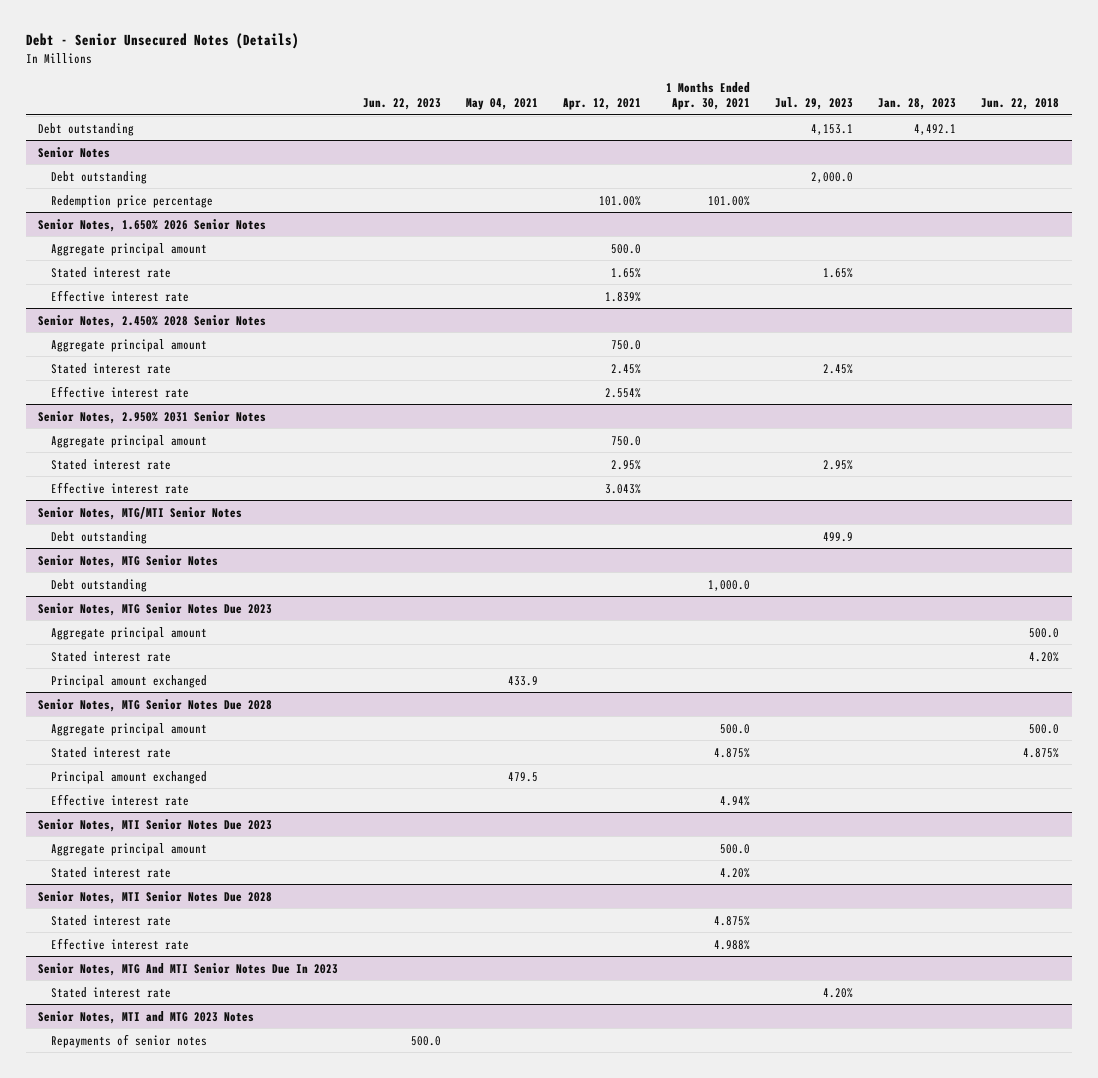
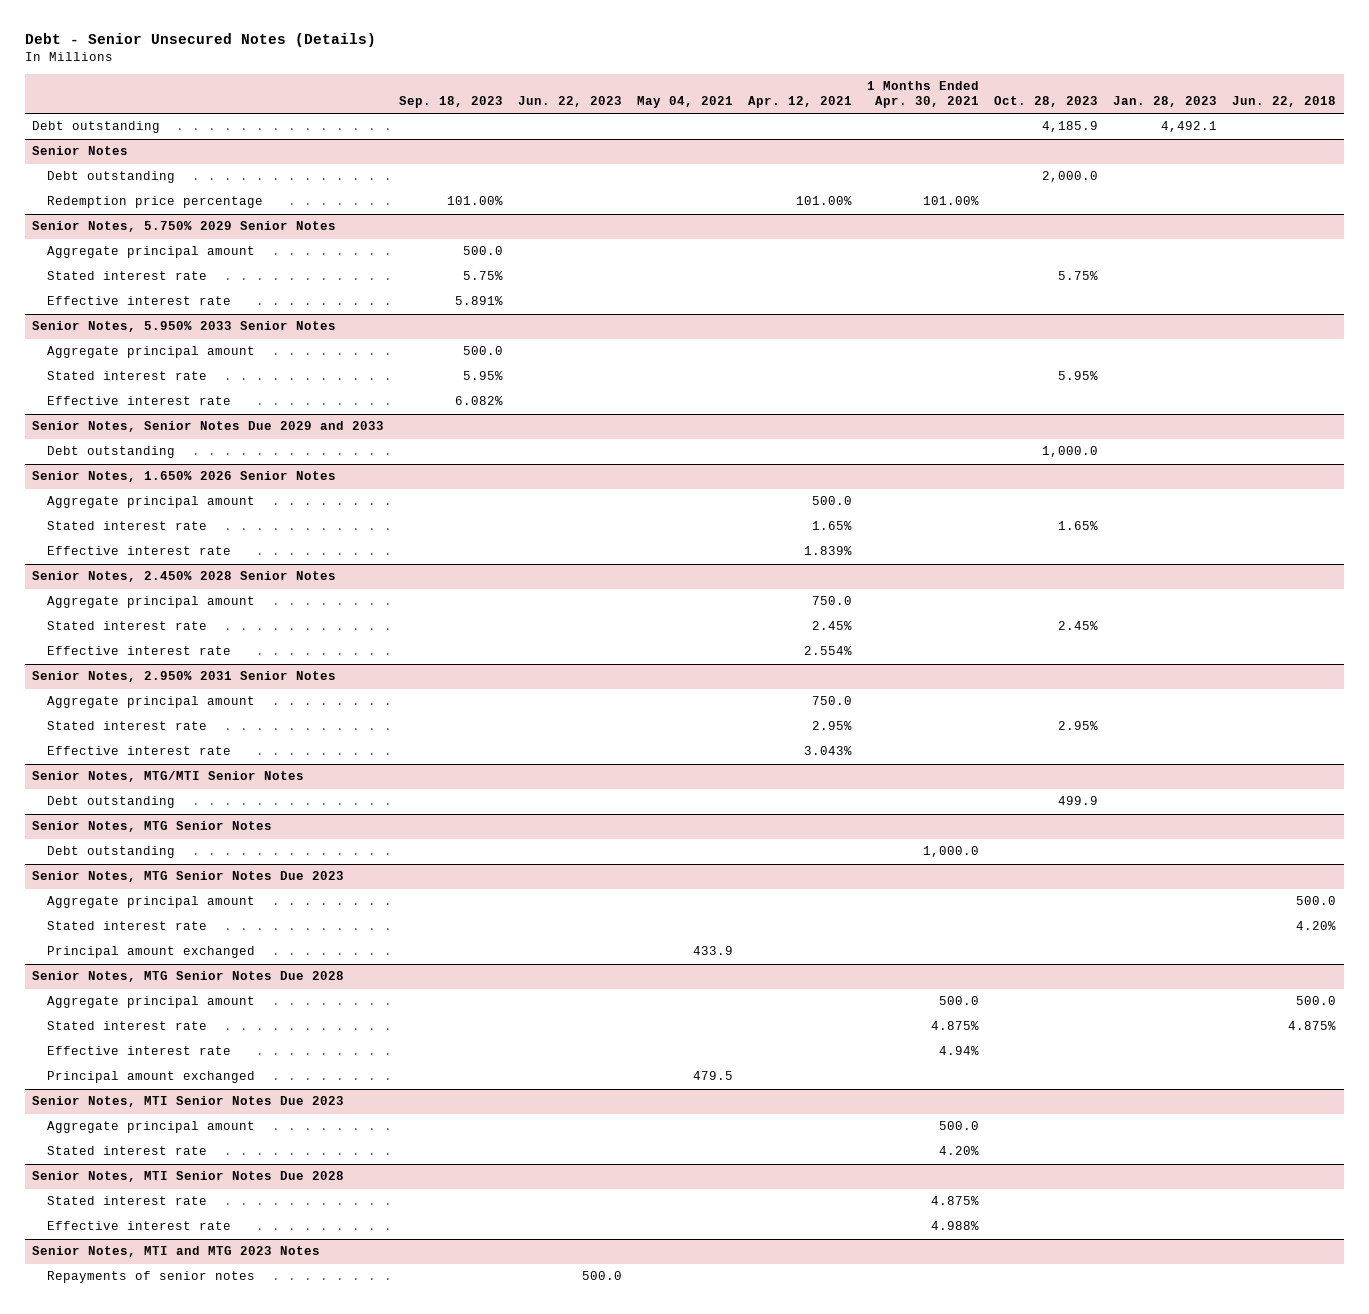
- | Jun. 22, 2023 | May 04, 2021 | Apr. 12, 2021 | 1 Months Ended Apr. 30, 2021 | Jul. 29, 2023 | Jan. 28, 2023 | Jun. 22, 2018
+ | Sep. 18, 2023 | Jun. 22, 2023 | May 04, 2021 | Apr. 12, 2021 | 1 Months Ended Apr. 30, 2021 | Oct. 28, 2023 | Jan. 28, 2023 | Jun. 22, 2018
+ Senior Notes, 5.750% 2029 Senior Notes
+ Aggregate principal amount | 500.0 | | | | | | |
+ Stated interest rate | 5.75% | | | | | 5.75% | |
+ Effective interest rate | 5.891% | | | | | | |
+ Senior Notes, 5.950% 2033 Senior Notes
+ Aggregate principal amount | 500.0 | | | | | | |
+ Stated interest rate | 5.95% | | | | | 5.95% | |
+ Effective interest rate | 6.082% | | | | | | |
+ Senior Notes, Senior Notes Due 2029 and 2033
+ Debt outstanding | | | | | | 1,000.0 | |
@ Senior Notes, MTG Senior Notes Due 2028
moved down: Principal amount exchanged | | | 479.5 | | | | |
- Senior Notes, MTG And MTI Senior Notes Due In 2023
- Stated interest rate | | | | | 4.20% | |

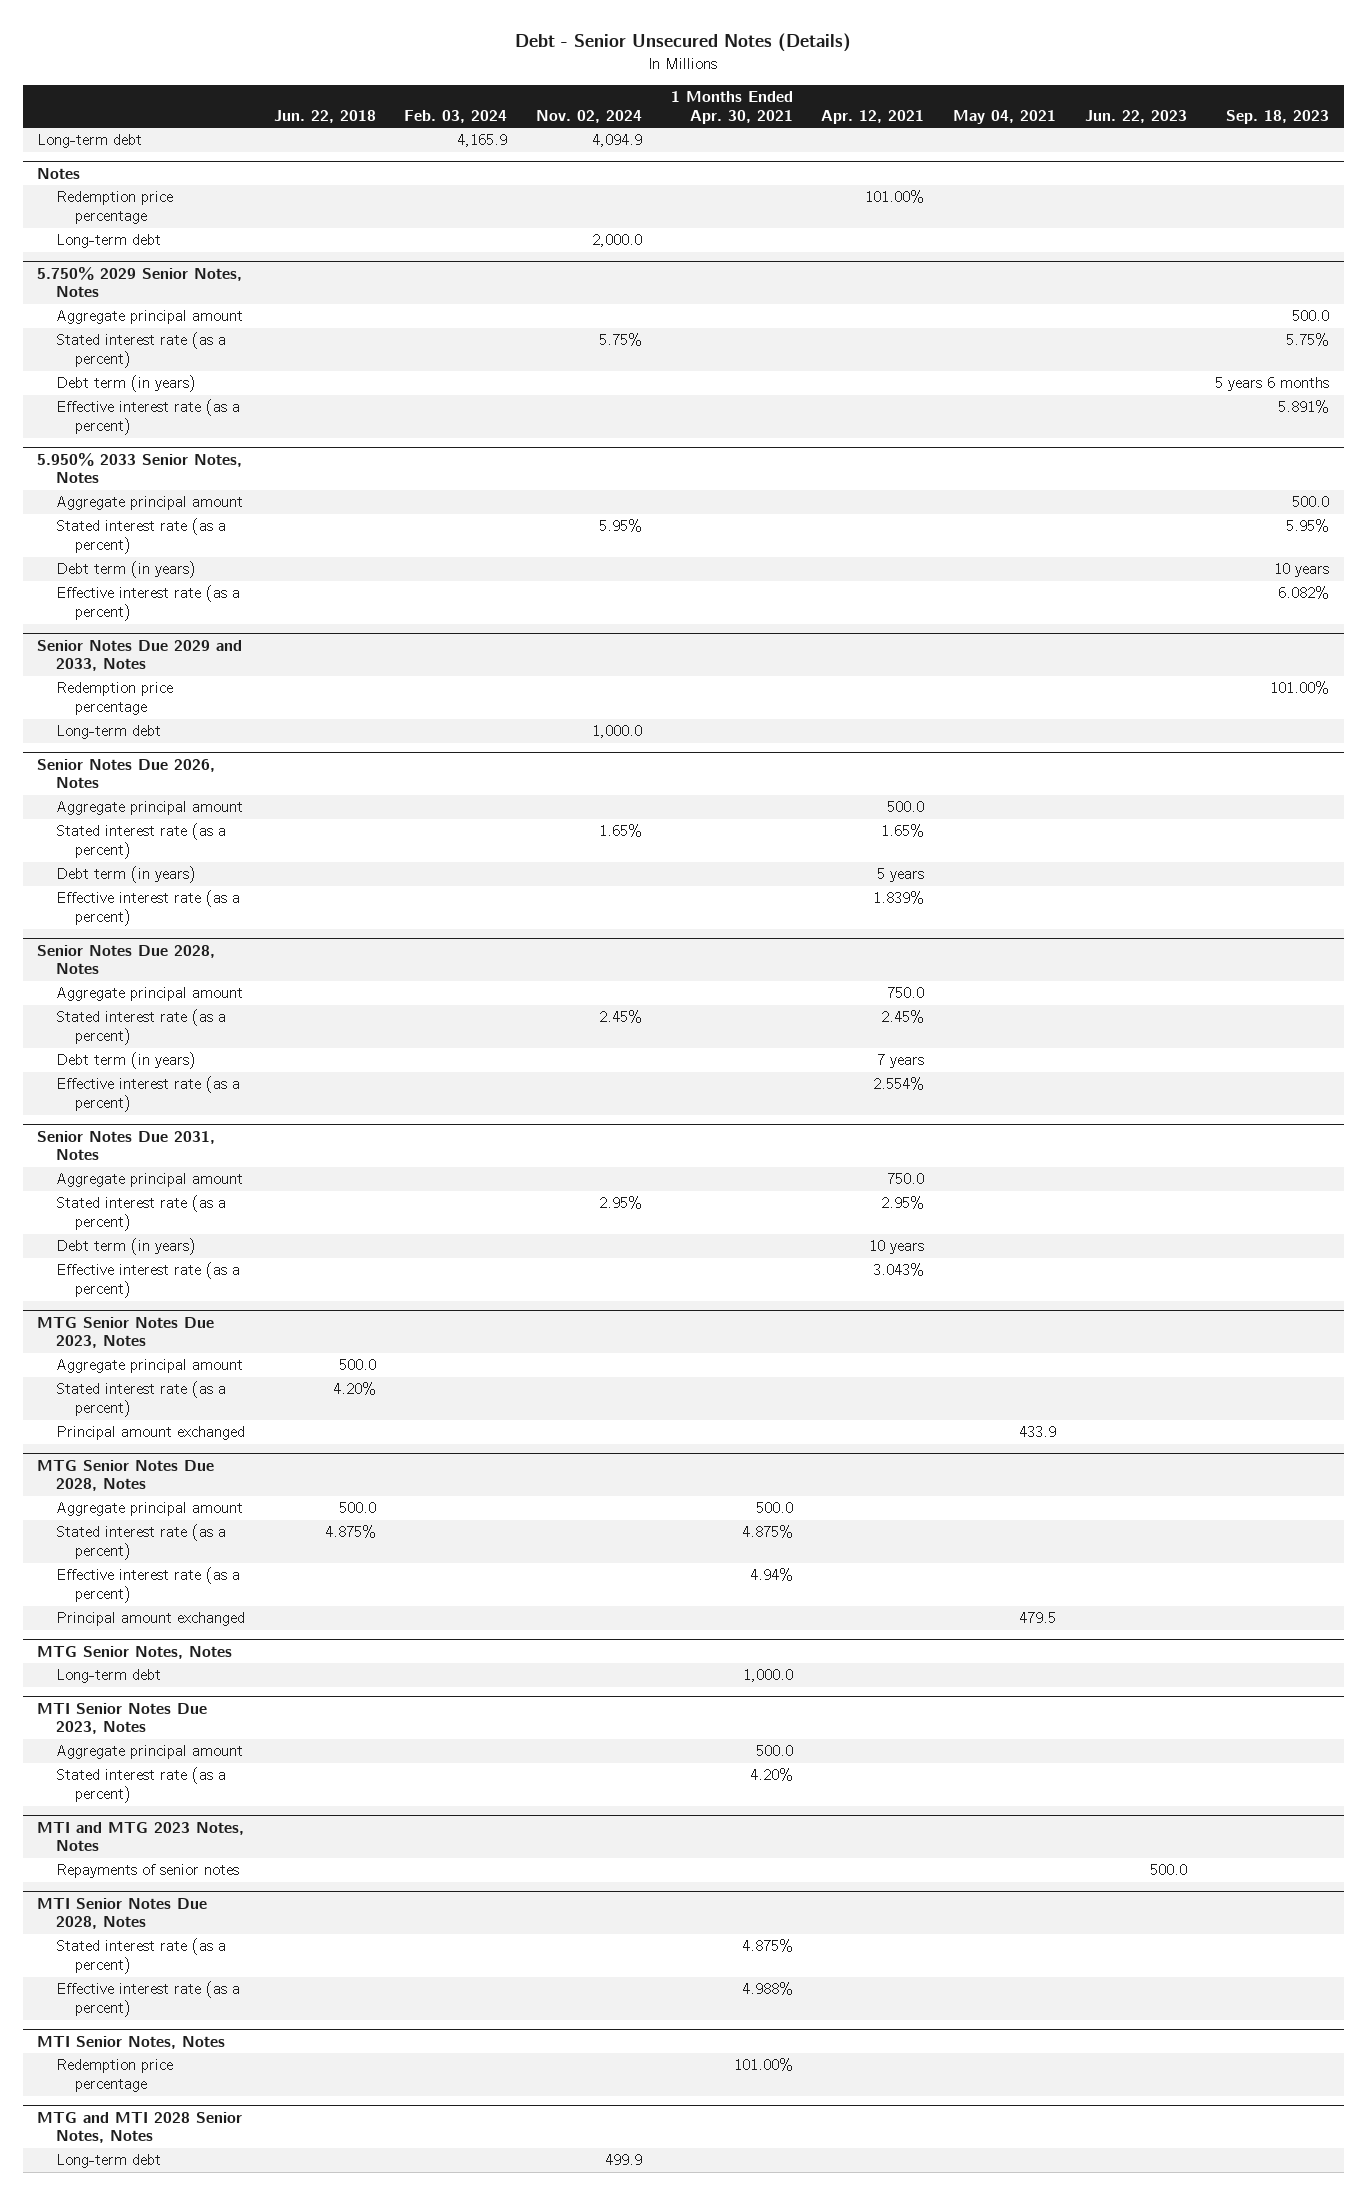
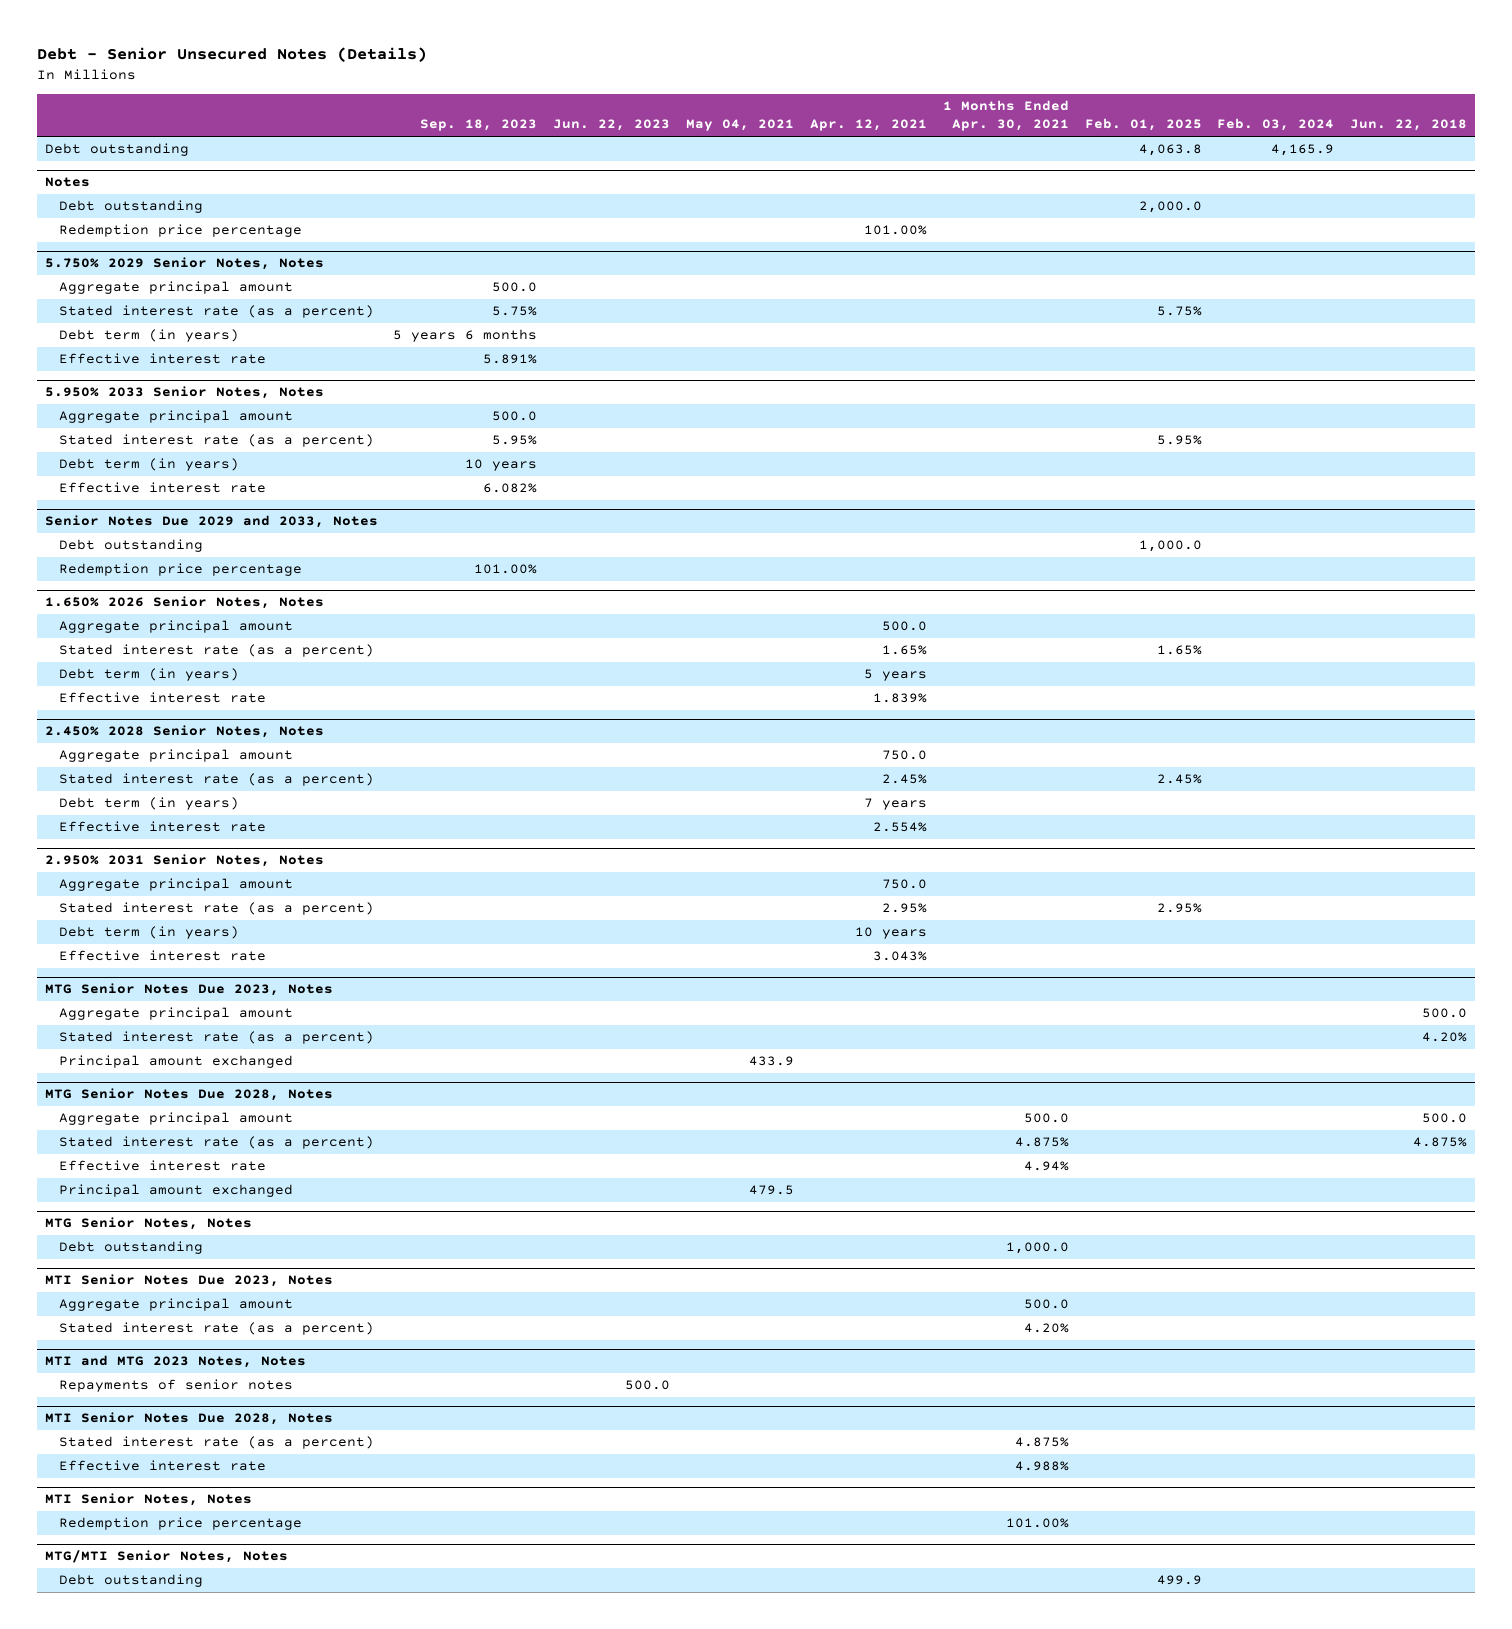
- | Jun. 22, 2018 | Feb. 03, 2024 | Nov. 02, 2024 | 1 Months Ended Apr. 30, 2021 | Apr. 12, 2021 | May 04, 2021 | Jun. 22, 2023 | Sep. 18, 2023
+ | Sep. 18, 2023 | Jun. 22, 2023 | May 04, 2021 | Apr. 12, 2021 | 1 Months Ended Apr. 30, 2021 | Feb. 01, 2025 | Feb. 03, 2024 | Jun. 22, 2018
- Long-term debt | | 4,165.9 | 4,094.9 | | | | |
+ Debt outstanding | | | | | | 4,063.8 | 4,165.9 |
@ Notes
+ Debt outstanding | | | | | | 2,000.0 | |
- Long-term debt | | | 2,000.0 | | | | |
@ 5.750% 2029 Senior Notes, Notes
- Effective interest rate (as a percent) | | | | | | | | 5.891%
+ Effective interest rate | 5.891% | | | | | | |
@ 5.950% 2033 Senior Notes, Notes
- Effective interest rate (as a percent) | | | | | | | | 6.082%
+ Effective interest rate | 6.082% | | | | | | |
@ Senior Notes Due 2029 and 2033, Notes
+ Debt outstanding | | | | | | 1,000.0 | |
- Long-term debt | | | 1,000.0 | | | | |
- Senior Notes Due 2026, Notes
+ 1.650% 2026 Senior Notes, Notes
- Effective interest rate (as a percent) | | | | | 1.839% | | |
- Senior Notes Due 2028, Notes
+ Effective interest rate | | | | 1.839% | | | |
+ 2.450% 2028 Senior Notes, Notes
- Effective interest rate (as a percent) | | | | | 2.554% | | |
- Senior Notes Due 2031, Notes
+ Effective interest rate | | | | 2.554% | | | |
+ 2.950% 2031 Senior Notes, Notes
- Effective interest rate (as a percent) | | | | | 3.043% | | |
+ Effective interest rate | | | | 3.043% | | | |
@ MTG Senior Notes Due 2028, Notes
- Effective interest rate (as a percent) | | | | 4.94% | | | |
+ Effective interest rate | | | | | 4.94% | | |
@ MTG Senior Notes, Notes
- Long-term debt | | | | 1,000.0 | | | |
+ Debt outstanding | | | | | 1,000.0 | | |
@ MTI Senior Notes Due 2028, Notes
- Effective interest rate (as a percent) | | | | 4.988% | | | |
+ Effective interest rate | | | | | 4.988% | | |
- MTG and MTI 2028 Senior Notes, Notes
- Long-term debt | | | 499.9 | | | | |
+ MTG/MTI Senior Notes, Notes
+ Debt outstanding | | | | | | 499.9 | |

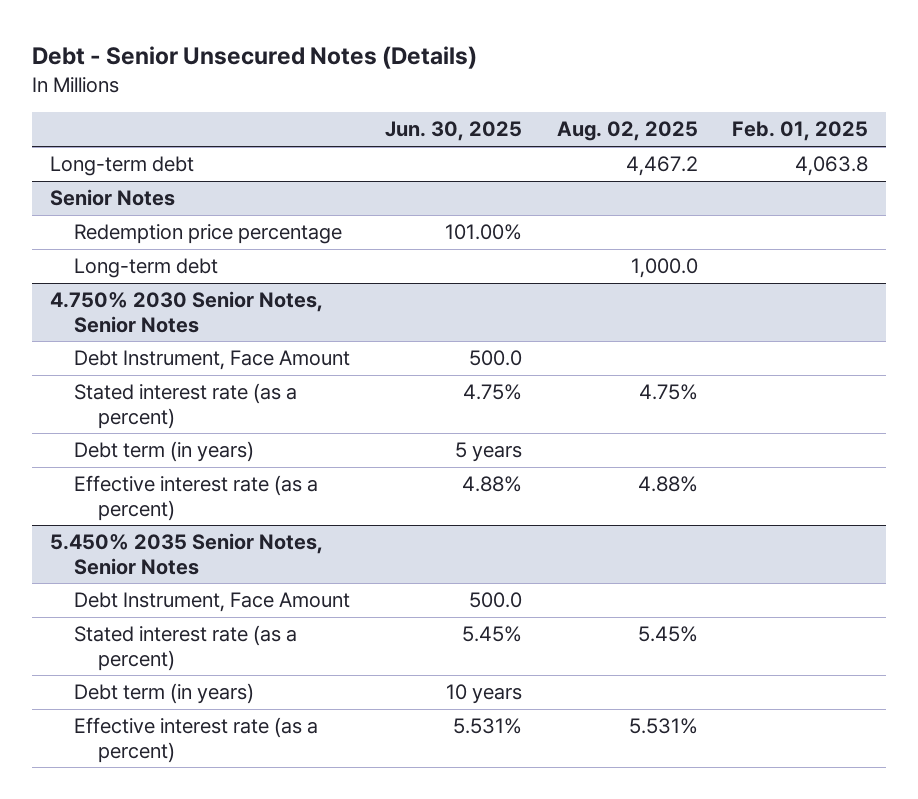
- | Sep. 18, 2023 | Jun. 22, 2023 | May 04, 2021 | Apr. 12, 2021 | 1 Months Ended Apr. 30, 2021 | Feb. 01, 2025 | Feb. 03, 2024 | Jun. 22, 2018
+ | Jun. 30, 2025 | Aug. 02, 2025 | Feb. 01, 2025
- Debt outstanding | | | | | | 4,063.8 | 4,165.9 |
- Notes
- Debt outstanding | | | | | | 2,000.0 | |
+ Long-term debt | | 4,467.2 | 4,063.8
+ Senior Notes
- 5.750% 2029 Senior Notes, Notes
- Aggregate principal amount | 500.0 | | | | | | |
- Stated interest rate (as a percent) | 5.75% | | | | | 5.75% | |
- Debt term (in years) | 5 years 6 months | | | | | | |
- Effective interest rate | 5.891% | | | | | | |
- 5.950% 2033 Senior Notes, Notes
- Aggregate principal amount | 500.0 | | | | | | |
- Stated interest rate (as a percent) | 5.95% | | | | | 5.95% | |
- Debt term (in years) | 10 years | | | | | | |
- Effective interest rate | 6.082% | | | | | | |
- Senior Notes Due 2029 and 2033, Notes
- Debt outstanding | | | | | | 1,000.0 | |
- Redemption price percentage | 101.00% | | | | | | |
- 1.650% 2026 Senior Notes, Notes
- Aggregate principal amount | | | | 500.0 | | | |
- Stated interest rate (as a percent) | | | | 1.65% | | 1.65% | |
- Debt term (in years) | | | | 5 years | | | |
- Effective interest rate | | | | 1.839% | | | |
- 2.450% 2028 Senior Notes, Notes
- Aggregate principal amount | | | | 750.0 | | | |
- Stated interest rate (as a percent) | | | | 2.45% | | 2.45% | |
- Debt term (in years) | | | | 7 years | | | |
- Effective interest rate | | | | 2.554% | | | |
- 2.950% 2031 Senior Notes, Notes
- Aggregate principal amount | | | | 750.0 | | | |
- Stated interest rate (as a percent) | | | | 2.95% | | 2.95% | |
- Debt term (in years) | | | | 10 years | | | |
- Effective interest rate | | | | 3.043% | | | |
- MTG Senior Notes Due 2023, Notes
- Aggregate principal amount | | | | | | | | 500.0
- Stated interest rate (as a percent) | | | | | | | | 4.20%
- Principal amount exchanged | | | 433.9 | | | | |
- MTG Senior Notes Due 2028, Notes
- Aggregate principal amount | | | | | 500.0 | | | 500.0
- Stated interest rate (as a percent) | | | | | 4.875% | | | 4.875%
- Effective interest rate | | | | | 4.94% | | |
- Principal amount exchanged | | | 479.5 | | | | |
- MTG Senior Notes, Notes
- Debt outstanding | | | | | 1,000.0 | | |
- MTI Senior Notes Due 2023, Notes
- Aggregate principal amount | | | | | 500.0 | | |
- Stated interest rate (as a percent) | | | | | 4.20% | | |
- MTI and MTG 2023 Notes, Notes
- Repayments of senior notes | | 500.0 | | | | | |
- MTI Senior Notes Due 2028, Notes
- Stated interest rate (as a percent) | | | | | 4.875% | | |
- Effective interest rate | | | | | 4.988% | | |
- MTI Senior Notes, Notes
- Redemption price percentage | | | | | 101.00% | | |
- MTG/MTI Senior Notes, Notes
- Debt outstanding | | | | | | 499.9 | |
+ Long-term debt | | 1,000.0 |
+ 4.750% 2030 Senior Notes, Senior Notes
+ Debt Instrument, Face Amount | 500.0 | |
+ Stated interest rate (as a percent) | 4.75% | 4.75% |
+ Debt term (in years) | 5 years | |
+ Effective interest rate (as a percent) | 4.88% | 4.88% |
+ 5.450% 2035 Senior Notes, Senior Notes
+ Debt Instrument, Face Amount | 500.0 | |
+ Stated interest rate (as a percent) | 5.45% | 5.45% |
+ Debt term (in years) | 10 years | |
+ Effective interest rate (as a percent) | 5.531% | 5.531% |

